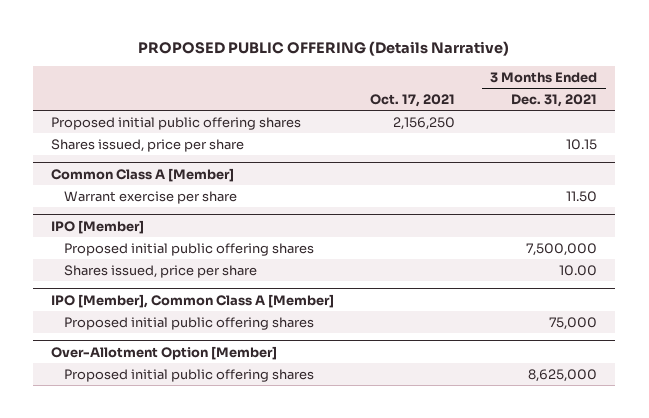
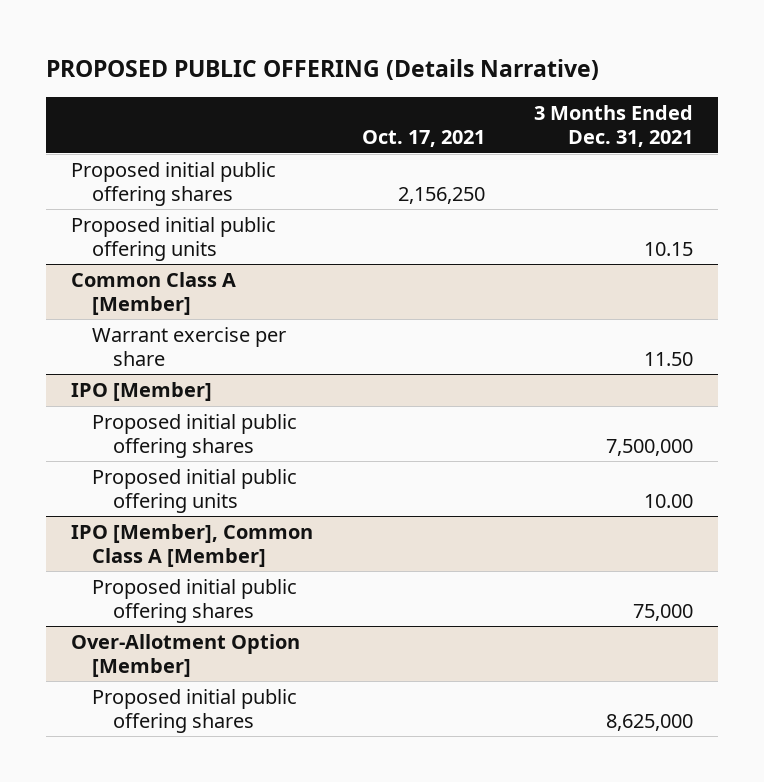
- Shares issued, price per share | | 10.15
+ Proposed initial public offering units | | 10.15
@ IPO [Member]
- Shares issued, price per share | | 10.00
+ Proposed initial public offering units | | 10.00

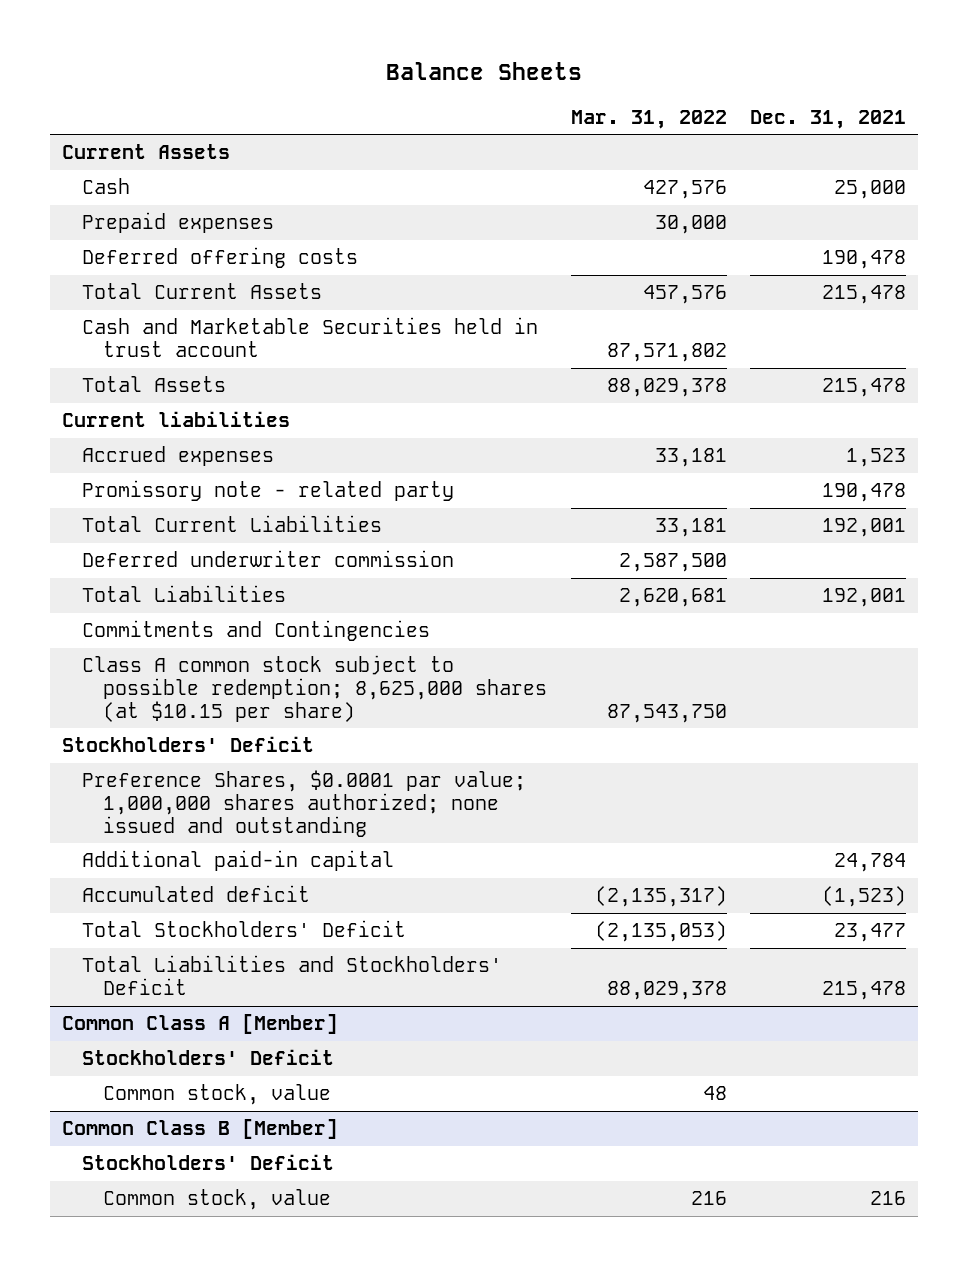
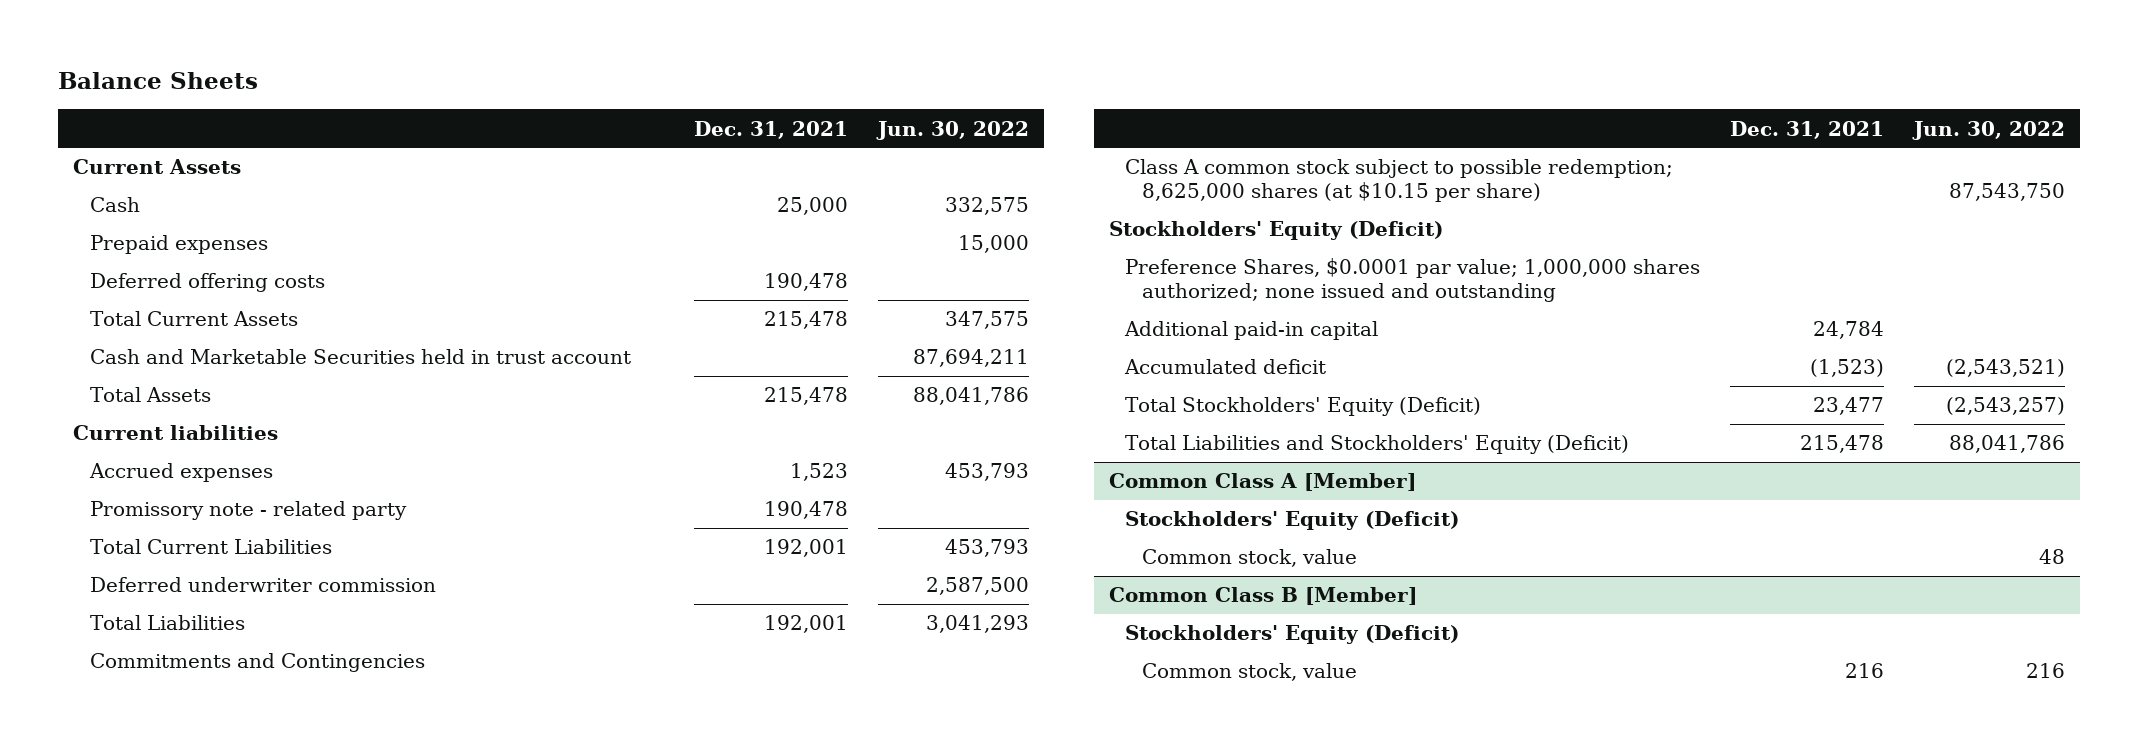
- | Mar. 31, 2022 | Dec. 31, 2021
+ | Dec. 31, 2021 | Jun. 30, 2022
- Stockholders' Deficit
+ Stockholders' Equity (Deficit)
- Total Stockholders' Deficit | (2,135,053) | 23,477
- Total Liabilities and Stockholders' Deficit | 88,029,378 | 215,478
+ Total Stockholders' Equity (Deficit) | 23,477 | (2,543,257)
+ Total Liabilities and Stockholders' Equity (Deficit) | 215,478 | 88,041,786
@ Common Class A [Member]
- Stockholders' Deficit
+ Stockholders' Equity (Deficit)
@ Common Class B [Member]
- Stockholders' Deficit
+ Stockholders' Equity (Deficit)

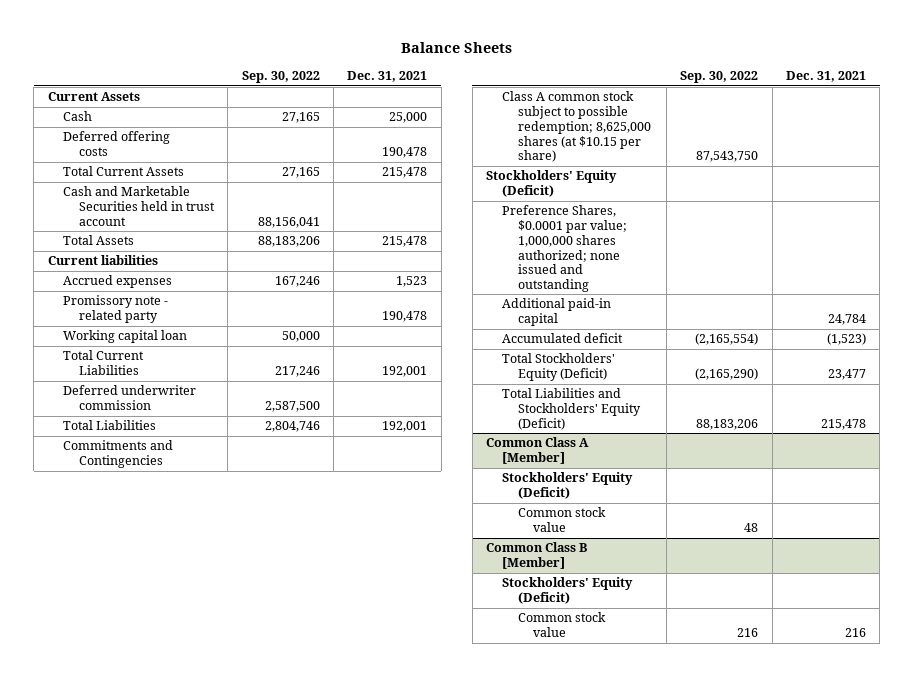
- | Dec. 31, 2021 | Jun. 30, 2022
+ | Sep. 30, 2022 | Dec. 31, 2021
- Prepaid expenses | | 15,000
+ Working capital loan | 50,000 |
@ Common Class A [Member]
- Common stock, value | | 48
+ Common stock value | 48 |
@ Common Class B [Member]
- Common stock, value | 216 | 216
+ Common stock value | 216 | 216

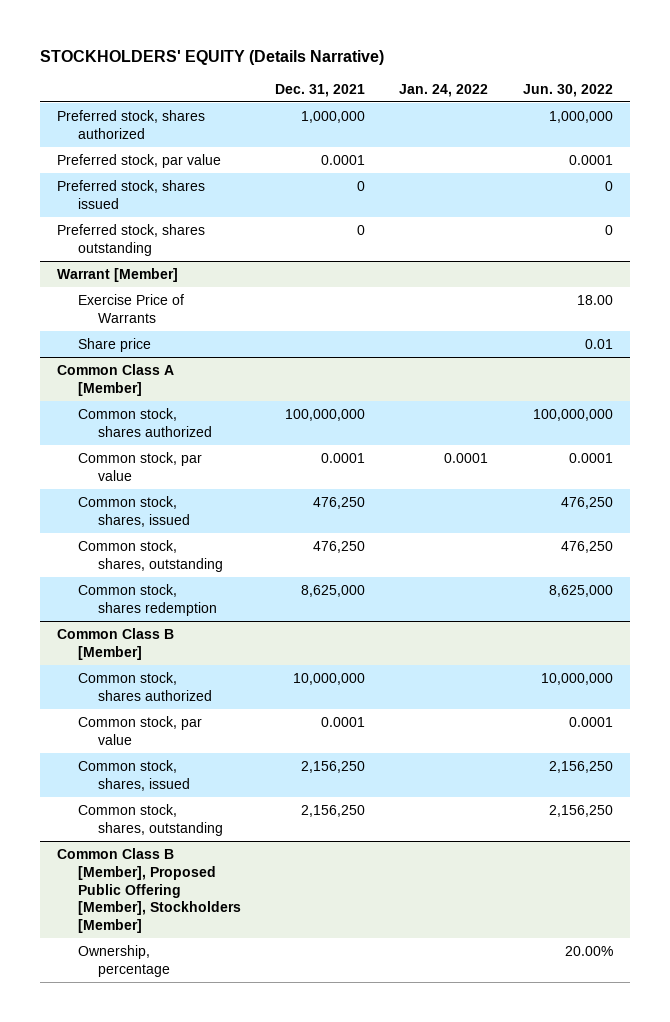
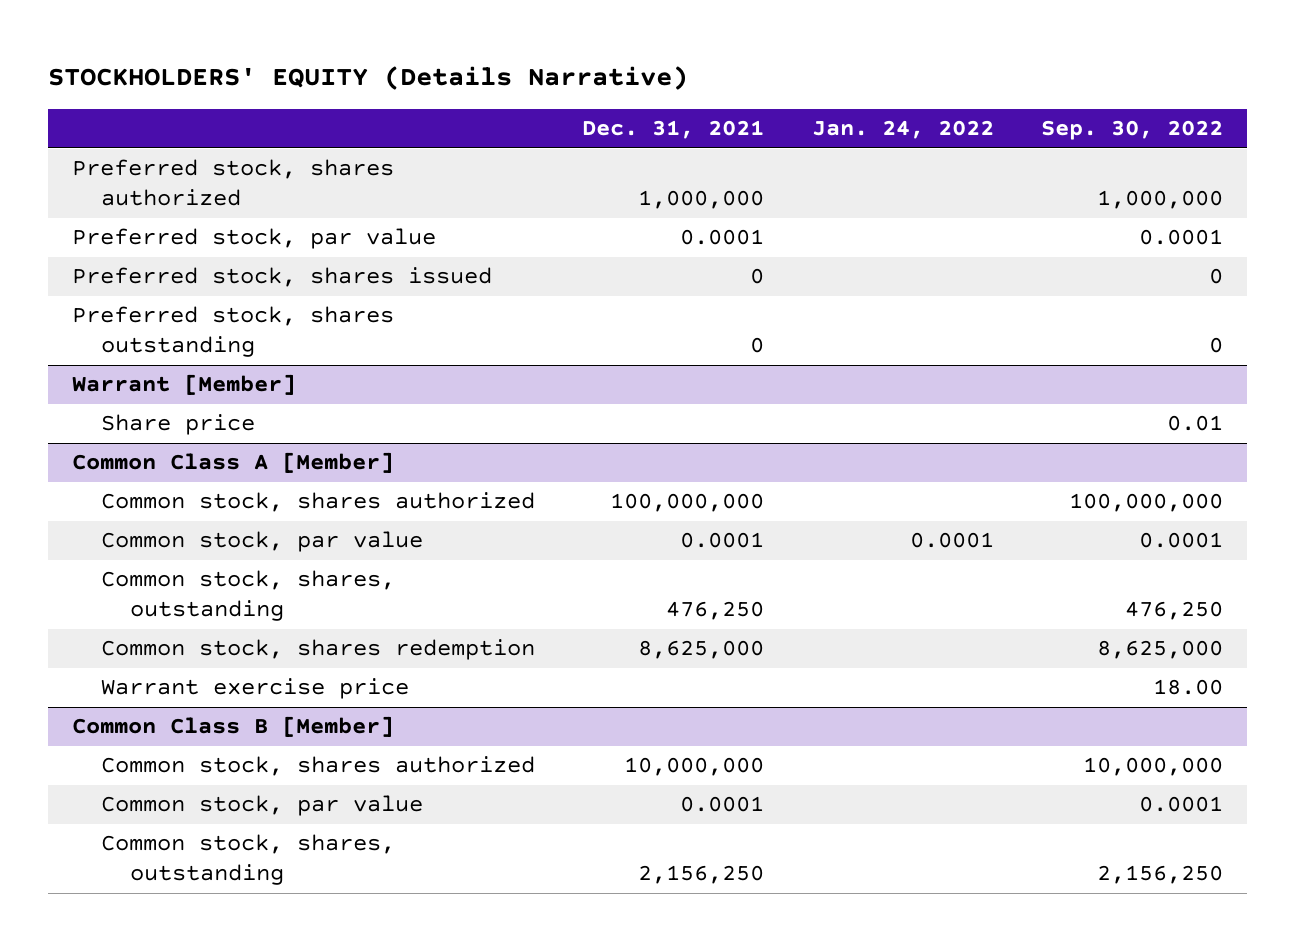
- | Dec. 31, 2021 | Jan. 24, 2022 | Jun. 30, 2022
+ | Dec. 31, 2021 | Jan. 24, 2022 | Sep. 30, 2022
@ Warrant [Member]
- Exercise Price of Warrants | | | 18.00
@ Common Class A [Member]
- Common stock, shares, issued | 476,250 | | 476,250
+ Warrant exercise price | | | 18.00
@ Common Class B [Member]
- Common stock, shares, issued | 2,156,250 | | 2,156,250
- Common Class B [Member], Proposed Public Offering [Member], Stockholders [Member]
- Ownership, percentage | | | 20.00%

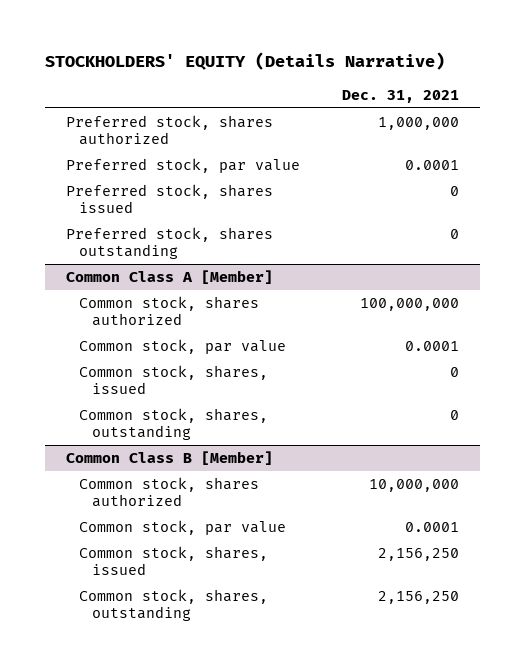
- | Dec. 31, 2021 | Jan. 24, 2022 | Sep. 30, 2022
+ | Dec. 31, 2021
- Warrant [Member]
- Share price | | | 0.01
@ Common Class A [Member]
- Common stock, shares, outstanding | 476,250 | | 476,250
- Common stock, shares redemption | 8,625,000 | | 8,625,000
- Warrant exercise price | | | 18.00
+ Common stock, shares, issued | 0
+ Common stock, shares, outstanding | 0
@ Common Class B [Member]
+ Common stock, shares, issued | 2,156,250

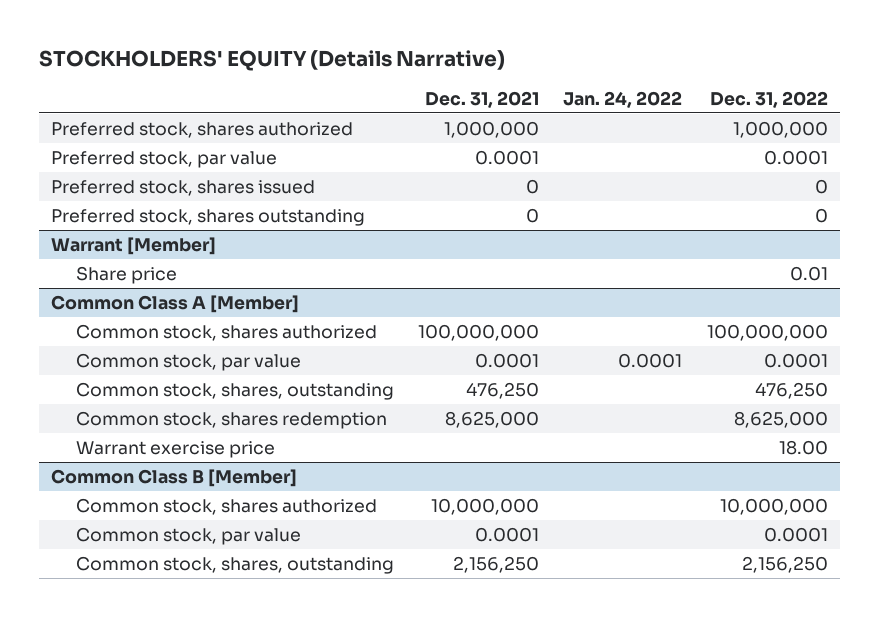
- | Dec. 31, 2021
+ | Dec. 31, 2021 | Jan. 24, 2022 | Dec. 31, 2022
+ Warrant [Member]
+ Share price | | | 0.01
@ Common Class A [Member]
- Common stock, shares, issued | 0
- Common stock, shares, outstanding | 0
+ Common stock, shares, outstanding | 476,250 | | 476,250
+ Common stock, shares redemption | 8,625,000 | | 8,625,000
+ Warrant exercise price | | | 18.00
@ Common Class B [Member]
- Common stock, shares, issued | 2,156,250

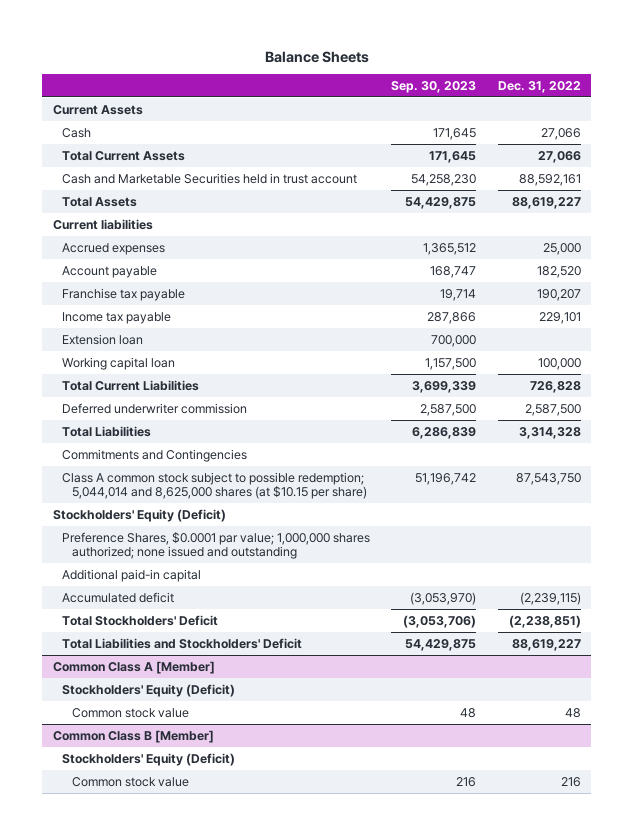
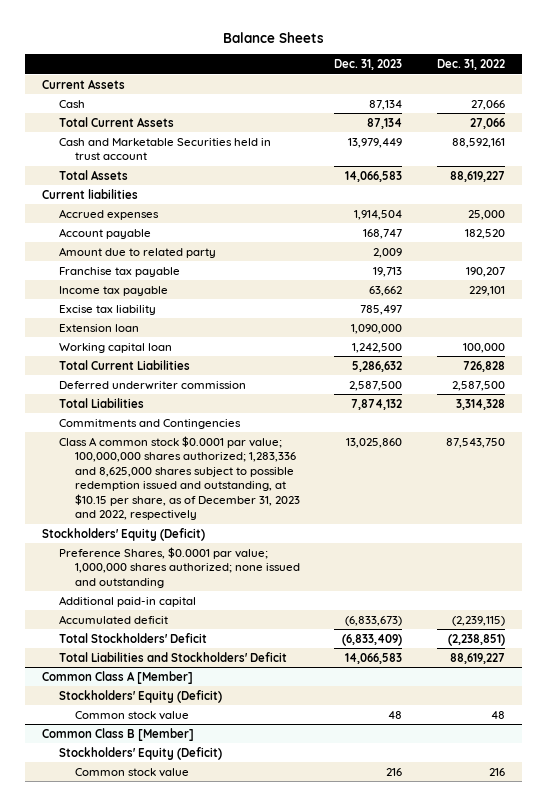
- | Sep. 30, 2023 | Dec. 31, 2022
+ | Dec. 31, 2023 | Dec. 31, 2022
+ Amount due to related party | 2,009 |
+ Excise tax liability | 785,497 |
- Class A common stock subject to possible redemption; 5,044,014 and 8,625,000 shares (at $10.15 per share) | 51,196,742 | 87,543,750
+ Class A common stock $0.0001 par value; 100,000,000 shares authorized; 1,283,336 and 8,625,000 shares subject to possible redemption issued and outstanding, at $10.15 per share, as of December 31, 2023 and 2022, respectively | 13,025,860 | 87,543,750

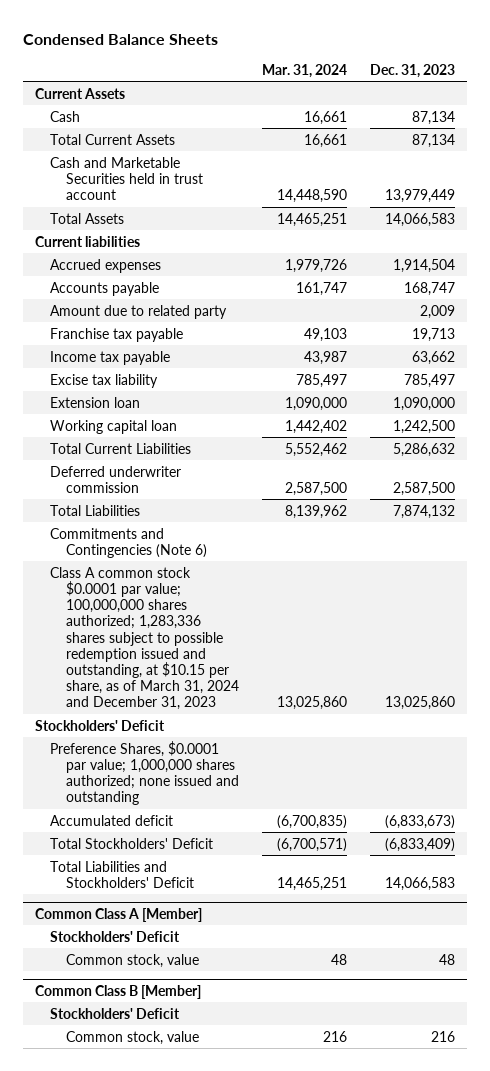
- Balance Sheets
+ Condensed Balance Sheets
- | Dec. 31, 2023 | Dec. 31, 2022
+ | Mar. 31, 2024 | Dec. 31, 2023
- Account payable | 168,747 | 182,520
+ Accounts payable | 161,747 | 168,747
- Commitments and Contingencies
- Class A common stock $0.0001 par value; 100,000,000 shares authorized; 1,283,336 and 8,625,000 shares subject to possible redemption issued and outstanding, at $10.15 per share, as of December 31, 2023 and 2022, respectively | 13,025,860 | 87,543,750
- Stockholders' Equity (Deficit)
+ Commitments and Contingencies (Note 6)
+ Class A common stock $0.0001 par value; 100,000,000 shares authorized; 1,283,336 shares subject to possible redemption issued and outstanding, at $10.15 per share, as of March 31, 2024 and December 31, 2023 | 13,025,860 | 13,025,860
+ Stockholders' Deficit
- Additional paid-in capital
@ Common Class A [Member]
- Stockholders' Equity (Deficit)
- Common stock value | 48 | 48
+ Stockholders' Deficit
+ Common stock, value | 48 | 48
@ Common Class B [Member]
- Stockholders' Equity (Deficit)
- Common stock value | 216 | 216
+ Stockholders' Deficit
+ Common stock, value | 216 | 216

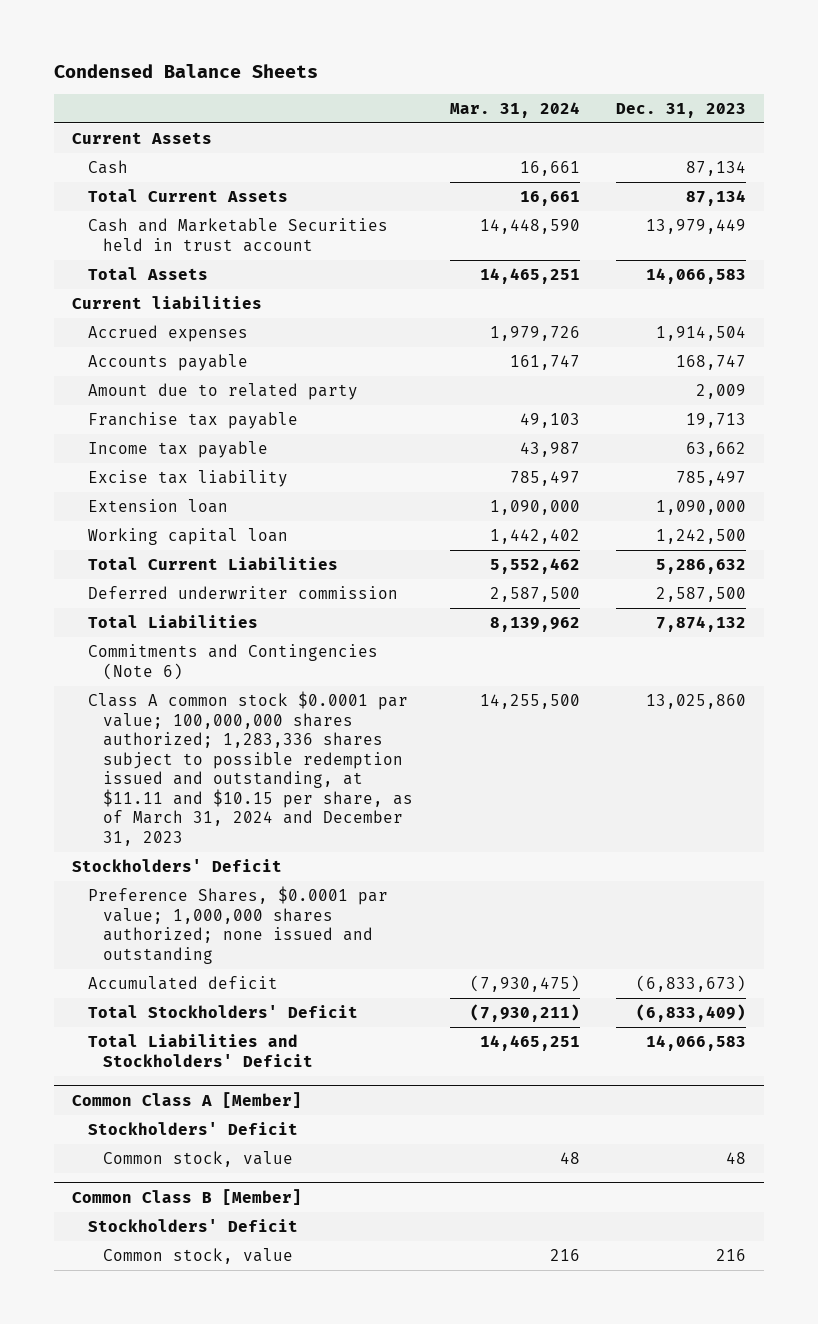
- Class A common stock $0.0001 par value; 100,000,000 shares authorized; 1,283,336 shares subject to possible redemption issued and outstanding, at $10.15 per share, as of March 31, 2024 and December 31, 2023 | 13,025,860 | 13,025,860
+ Class A common stock $0.0001 par value; 100,000,000 shares authorized; 1,283,336 shares subject to possible redemption issued and outstanding, at $11.11 and $10.15 per share, as of March 31, 2024 and December 31, 2023 | 14,255,500 | 13,025,860
- Accumulated deficit | (6,700,835) | (6,833,673)
- Total Stockholders' Deficit | (6,700,571) | (6,833,409)
+ Accumulated deficit | (7,930,475) | (6,833,673)
+ Total Stockholders' Deficit | (7,930,211) | (6,833,409)

